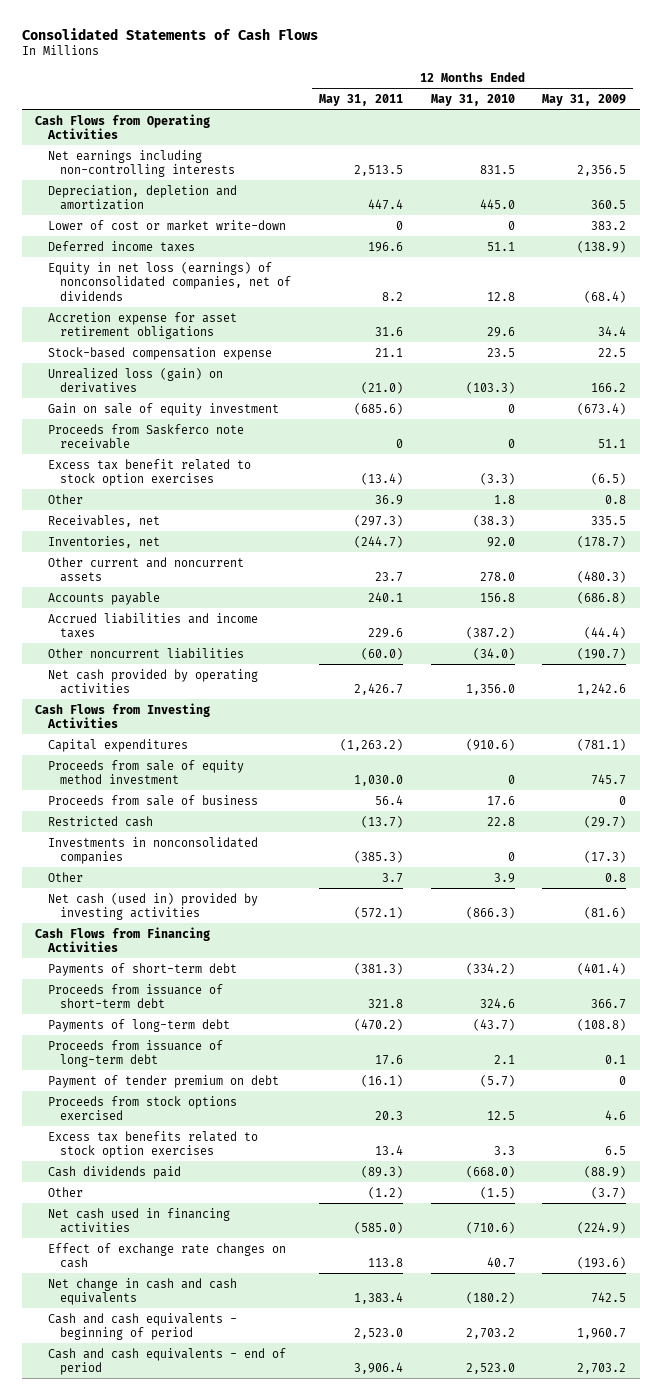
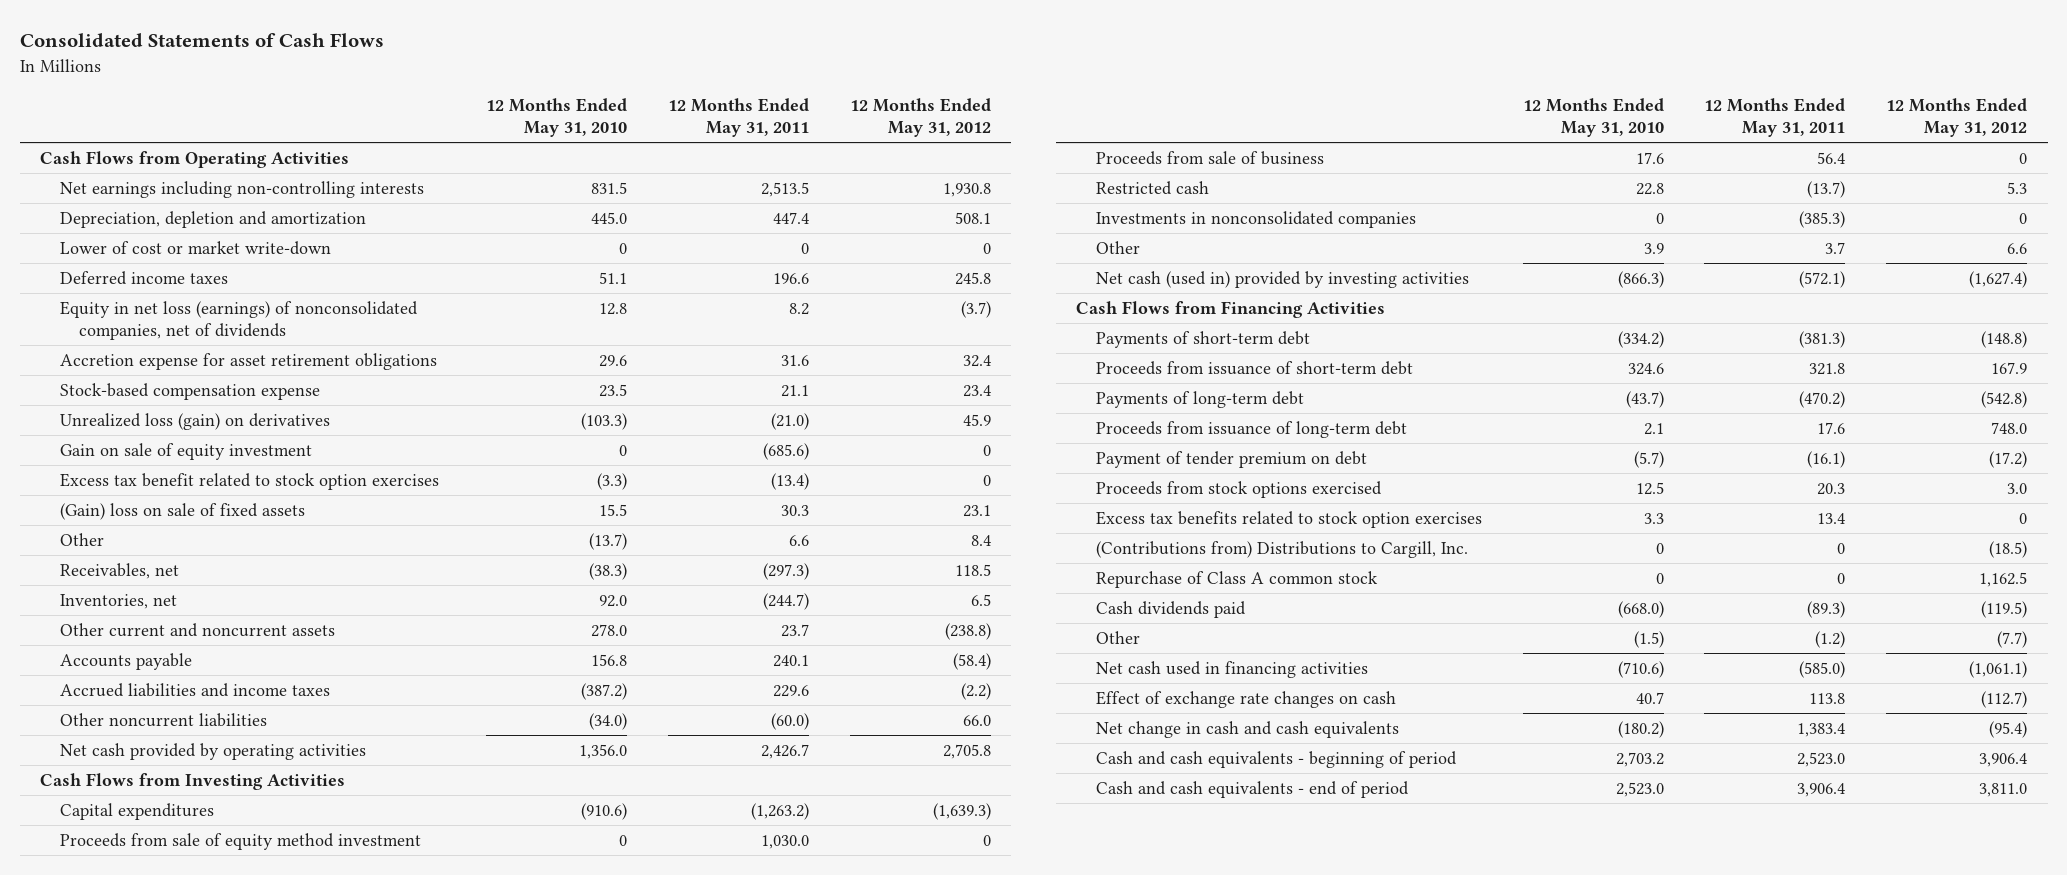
- | 12 Months Ended May 31, 2011 | 12 Months Ended May 31, 2010 | 12 Months Ended May 31, 2009
+ | 12 Months Ended May 31, 2010 | 12 Months Ended May 31, 2011 | 12 Months Ended May 31, 2012
- Proceeds from Saskferco note receivable | 0 | 0 | 51.1
- Other | 36.9 | 1.8 | 0.8
+ (Gain) loss on sale of fixed assets | 15.5 | 30.3 | 23.1
+ Other | (13.7) | 6.6 | 8.4
+ (Contributions from) Distributions to Cargill, Inc. | 0 | 0 | (18.5)
+ Repurchase of Class A common stock | 0 | 0 | 1,162.5

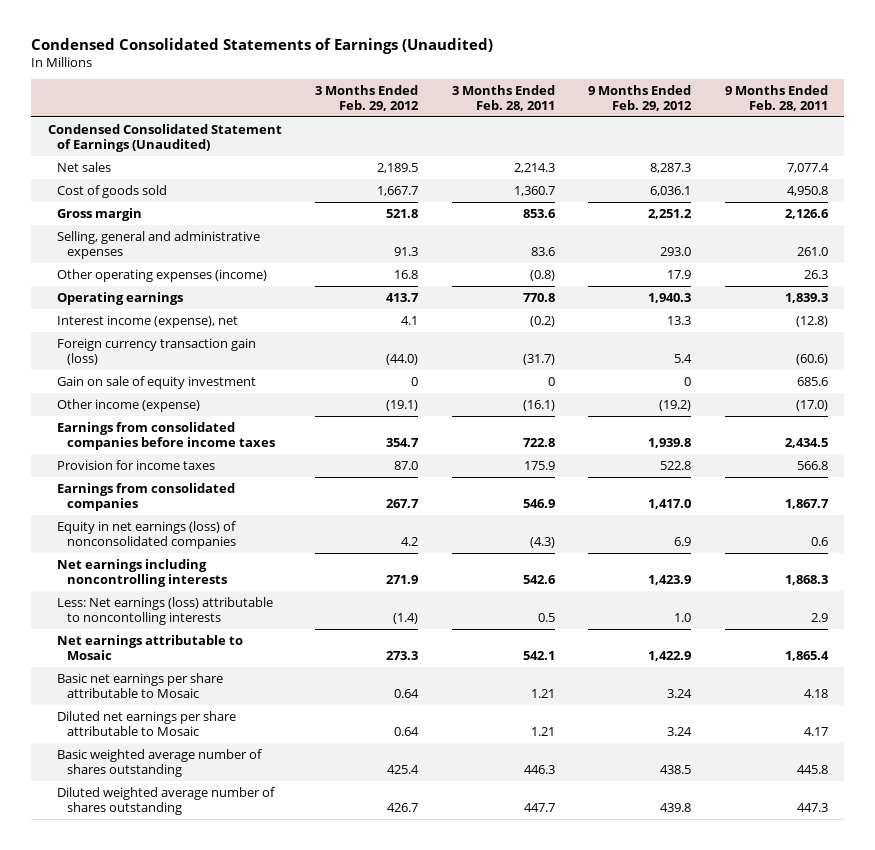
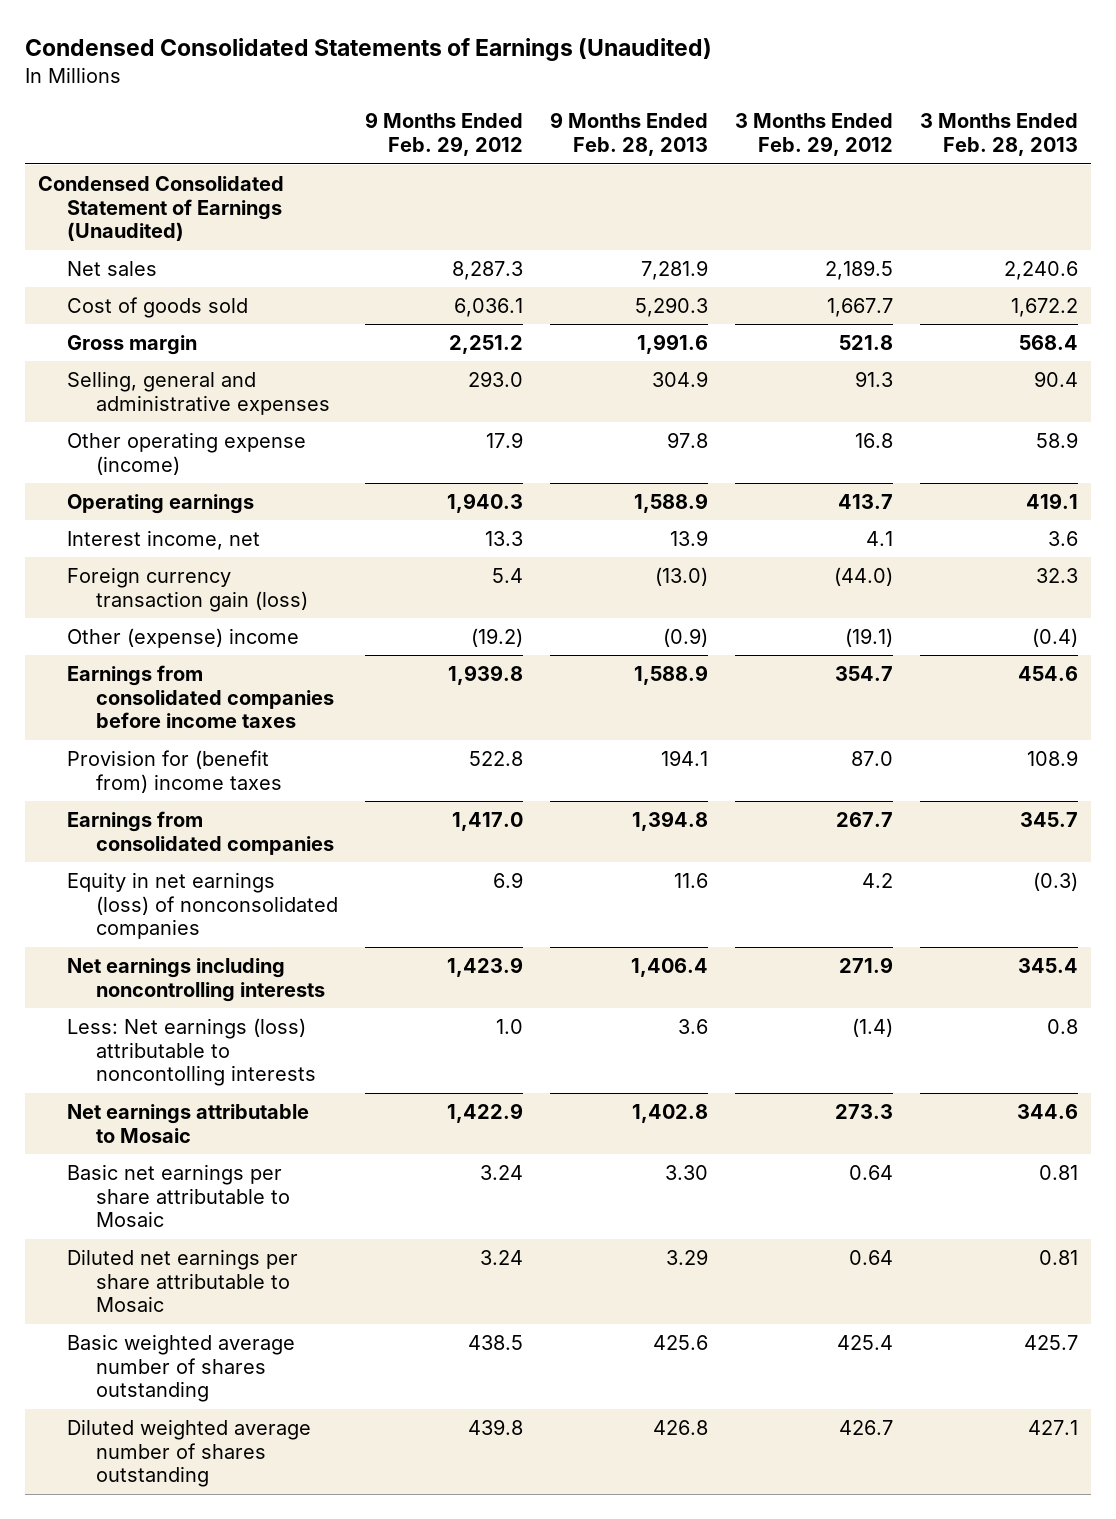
- | 3 Months Ended Feb. 29, 2012 | 3 Months Ended Feb. 28, 2011 | 9 Months Ended Feb. 29, 2012 | 9 Months Ended Feb. 28, 2011
+ | 9 Months Ended Feb. 29, 2012 | 9 Months Ended Feb. 28, 2013 | 3 Months Ended Feb. 29, 2012 | 3 Months Ended Feb. 28, 2013
- Other operating expenses (income) | 16.8 | (0.8) | 17.9 | 26.3
+ Other operating expense (income) | 17.9 | 97.8 | 16.8 | 58.9
- Interest income (expense), net | 4.1 | (0.2) | 13.3 | (12.8)
+ Interest income, net | 13.3 | 13.9 | 4.1 | 3.6
- Gain on sale of equity investment | 0 | 0 | 0 | 685.6
- Other income (expense) | (19.1) | (16.1) | (19.2) | (17.0)
+ Other (expense) income | (19.2) | (0.9) | (19.1) | (0.4)
- Provision for income taxes | 87.0 | 175.9 | 522.8 | 566.8
+ Provision for (benefit from) income taxes | 522.8 | 194.1 | 87.0 | 108.9

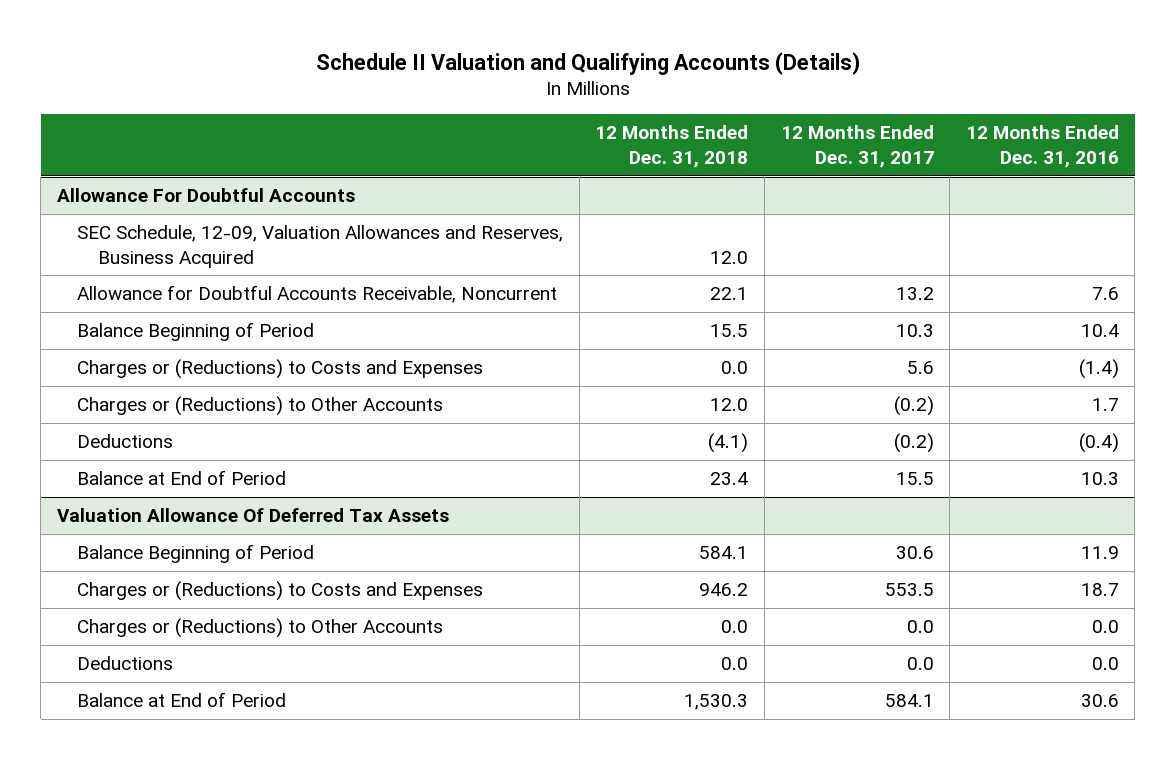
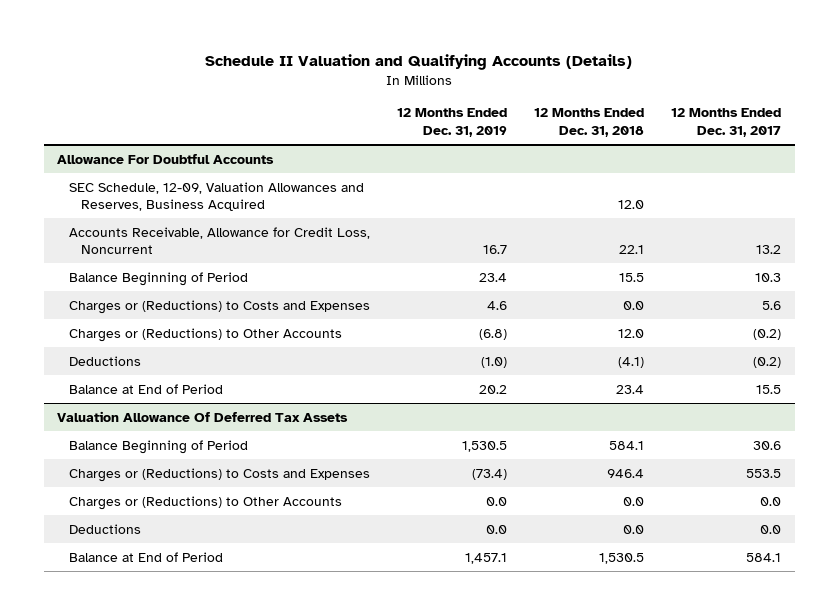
- | 12 Months Ended Dec. 31, 2018 | 12 Months Ended Dec. 31, 2017 | 12 Months Ended Dec. 31, 2016
+ | 12 Months Ended Dec. 31, 2019 | 12 Months Ended Dec. 31, 2018 | 12 Months Ended Dec. 31, 2017
@ Allowance For Doubtful Accounts
- Allowance for Doubtful Accounts Receivable, Noncurrent | 22.1 | 13.2 | 7.6
+ Accounts Receivable, Allowance for Credit Loss, Noncurrent | 16.7 | 22.1 | 13.2
@ Valuation Allowance Of Deferred Tax Assets
- Charges or (Reductions) to Costs and Expenses | 946.2 | 553.5 | 18.7
+ Charges or (Reductions) to Costs and Expenses | (73.4) | 946.4 | 553.5
- Balance at End of Period | 1,530.3 | 584.1 | 30.6
+ Balance at End of Period | 1,457.1 | 1,530.5 | 584.1

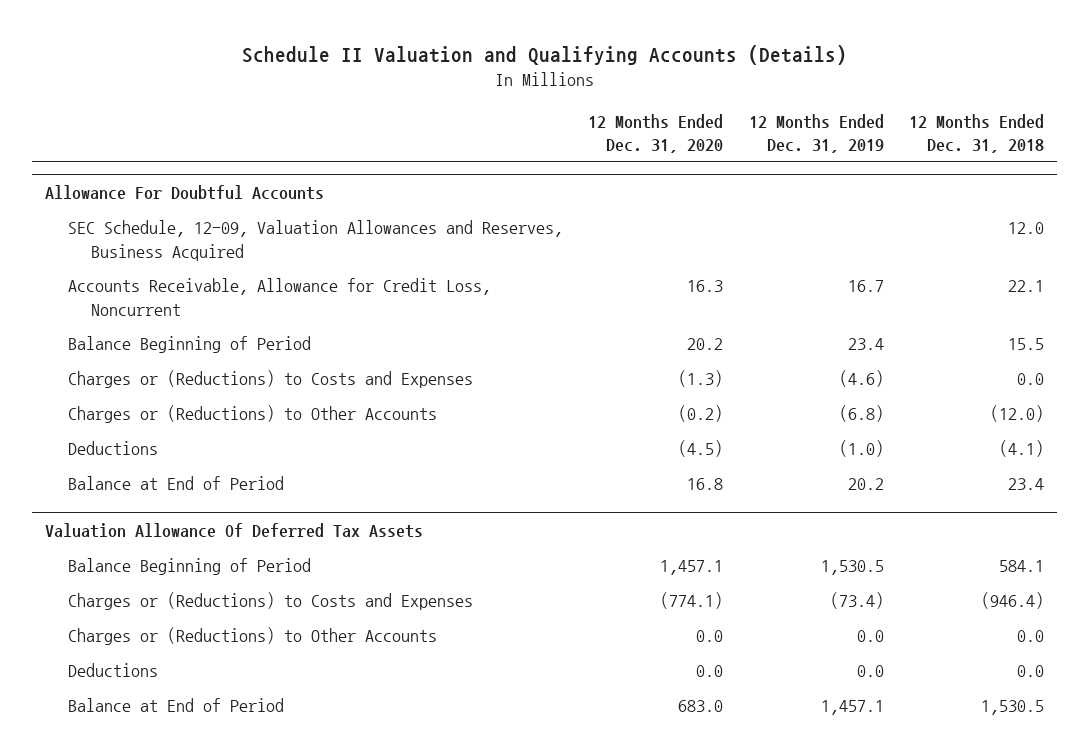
- | 12 Months Ended Dec. 31, 2019 | 12 Months Ended Dec. 31, 2018 | 12 Months Ended Dec. 31, 2017
+ | 12 Months Ended Dec. 31, 2020 | 12 Months Ended Dec. 31, 2019 | 12 Months Ended Dec. 31, 2018
@ Allowance For Doubtful Accounts
- Charges or (Reductions) to Costs and Expenses | 4.6 | 0.0 | 5.6
- Charges or (Reductions) to Other Accounts | (6.8) | 12.0 | (0.2)
+ Charges or (Reductions) to Costs and Expenses | (1.3) | (4.6) | 0.0
+ Charges or (Reductions) to Other Accounts | (0.2) | (6.8) | (12.0)
@ Valuation Allowance Of Deferred Tax Assets
- Charges or (Reductions) to Costs and Expenses | (73.4) | 946.4 | 553.5
+ Charges or (Reductions) to Costs and Expenses | (774.1) | (73.4) | (946.4)

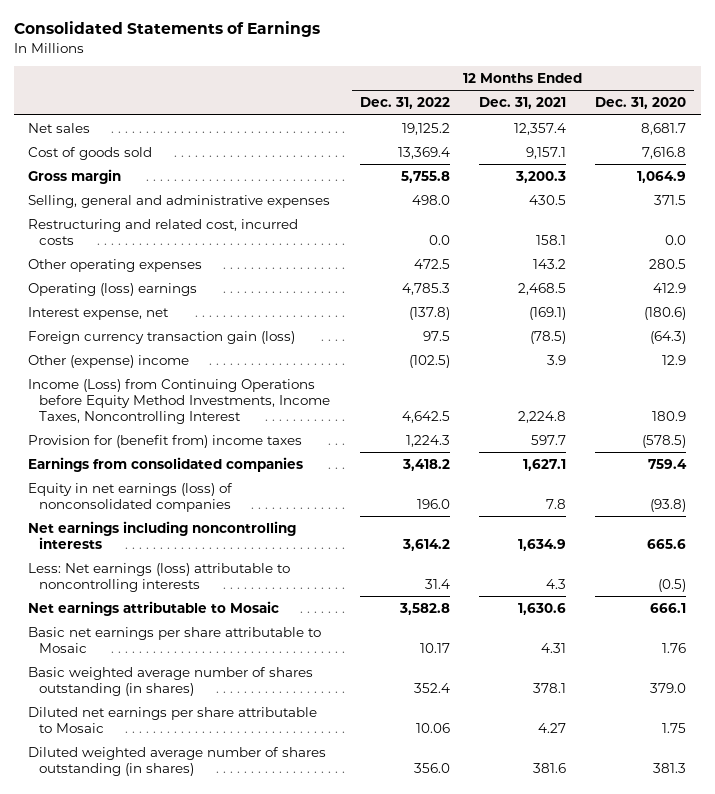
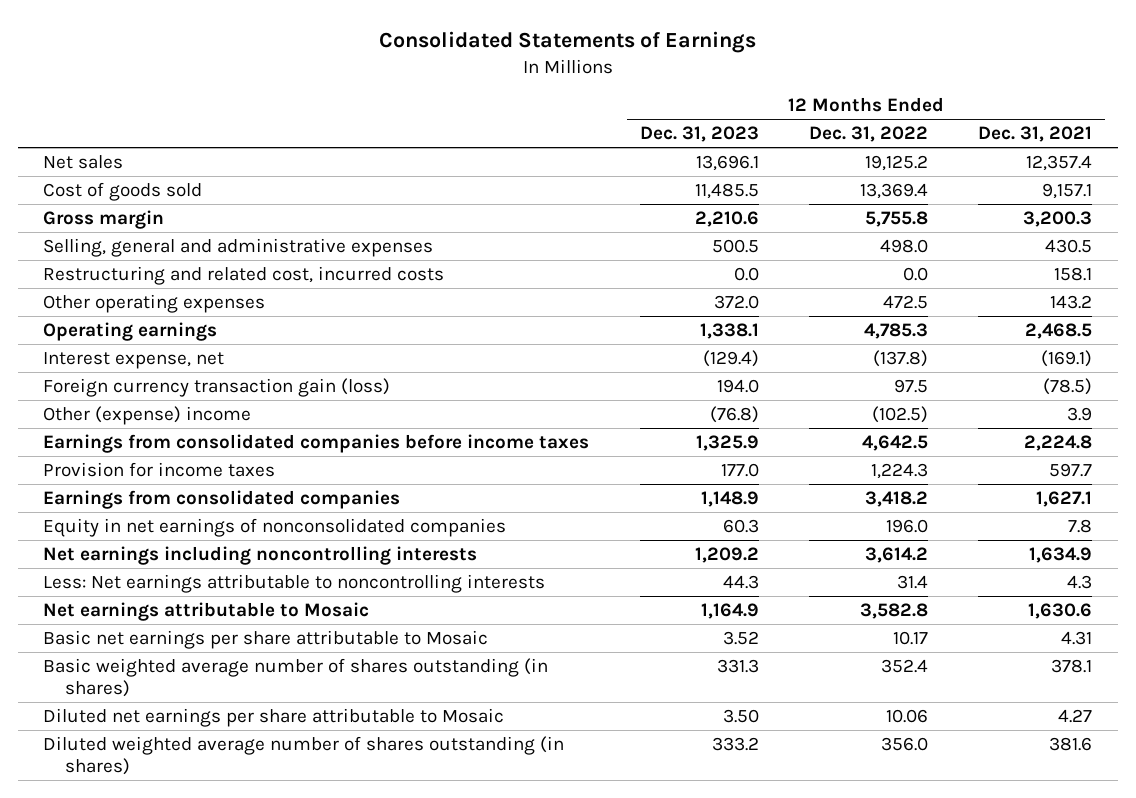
- | 12 Months Ended Dec. 31, 2022 | 12 Months Ended Dec. 31, 2021 | 12 Months Ended Dec. 31, 2020
+ | 12 Months Ended Dec. 31, 2023 | 12 Months Ended Dec. 31, 2022 | 12 Months Ended Dec. 31, 2021
- Operating (loss) earnings | 4,785.3 | 2,468.5 | 412.9
+ Operating earnings | 1,338.1 | 4,785.3 | 2,468.5
- Income (Loss) from Continuing Operations before Equity Method Investments, Income Taxes, Noncontrolling Interest | 4,642.5 | 2,224.8 | 180.9
- Provision for (benefit from) income taxes | 1,224.3 | 597.7 | (578.5)
+ Earnings from consolidated companies before income taxes | 1,325.9 | 4,642.5 | 2,224.8
+ Provision for income taxes | 177.0 | 1,224.3 | 597.7
- Equity in net earnings (loss) of nonconsolidated companies | 196.0 | 7.8 | (93.8)
+ Equity in net earnings of nonconsolidated companies | 60.3 | 196.0 | 7.8
- Less: Net earnings (loss) attributable to noncontrolling interests | 31.4 | 4.3 | (0.5)
+ Less: Net earnings attributable to noncontrolling interests | 44.3 | 31.4 | 4.3

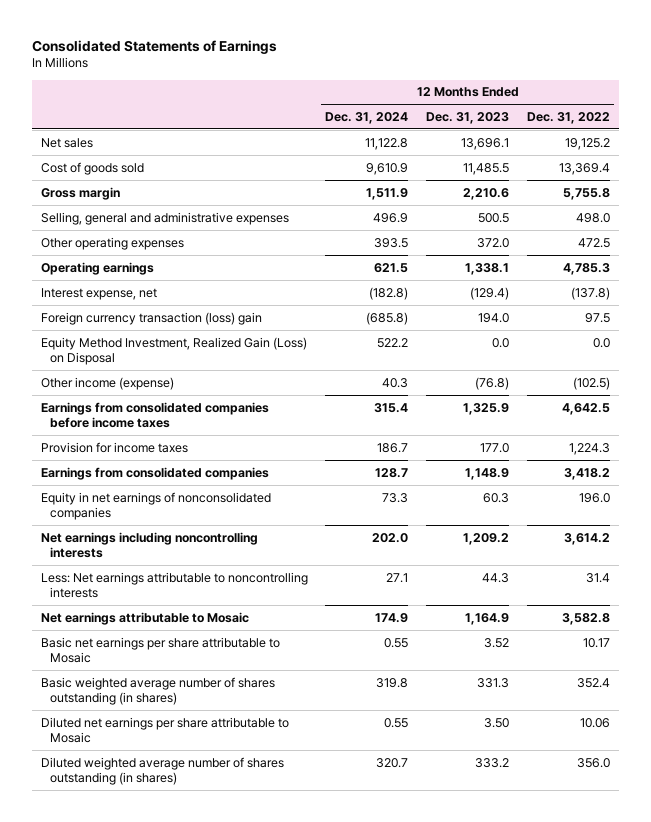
- | 12 Months Ended Dec. 31, 2023 | 12 Months Ended Dec. 31, 2022 | 12 Months Ended Dec. 31, 2021
+ | 12 Months Ended Dec. 31, 2024 | 12 Months Ended Dec. 31, 2023 | 12 Months Ended Dec. 31, 2022
- Restructuring and related cost, incurred costs | 0.0 | 0.0 | 158.1
- Foreign currency transaction gain (loss) | 194.0 | 97.5 | (78.5)
- Other (expense) income | (76.8) | (102.5) | 3.9
+ Foreign currency transaction (loss) gain | (685.8) | 194.0 | 97.5
+ Equity Method Investment, Realized Gain (Loss) on Disposal | 522.2 | 0.0 | 0.0
+ Other income (expense) | 40.3 | (76.8) | (102.5)

